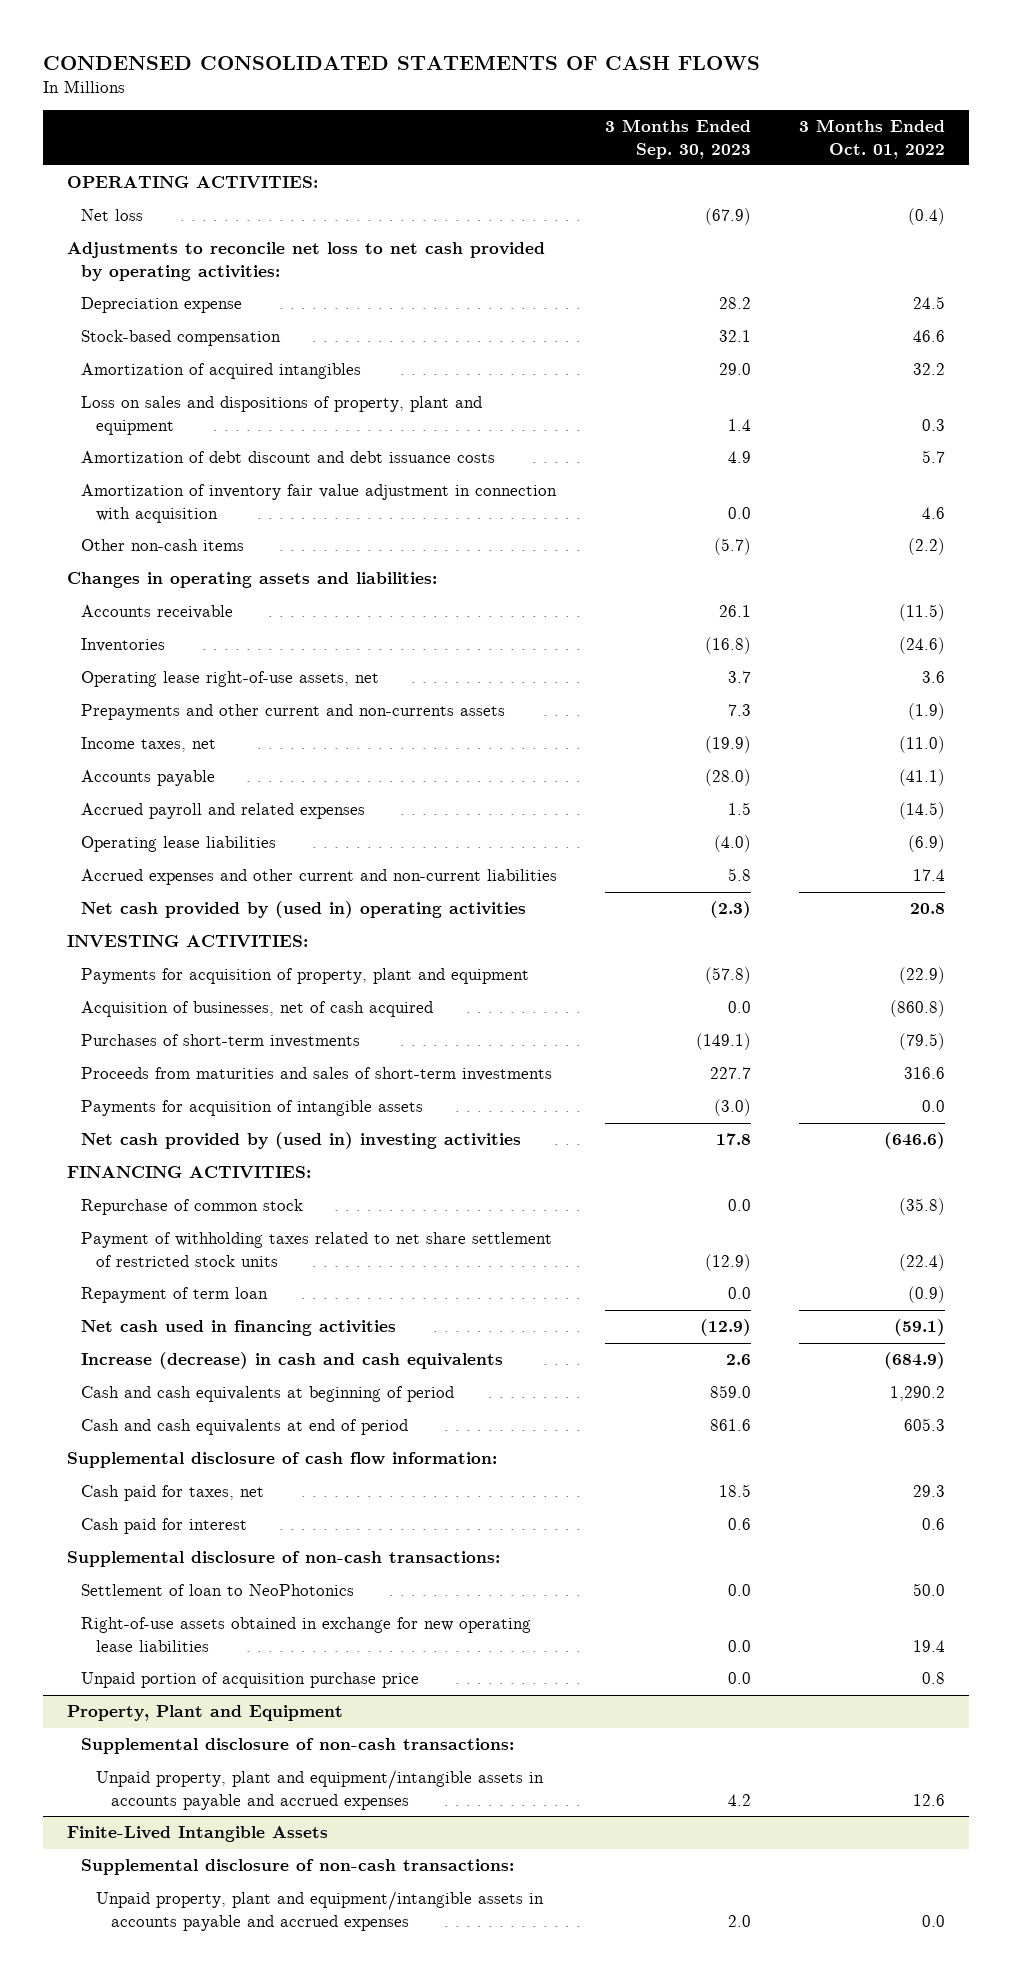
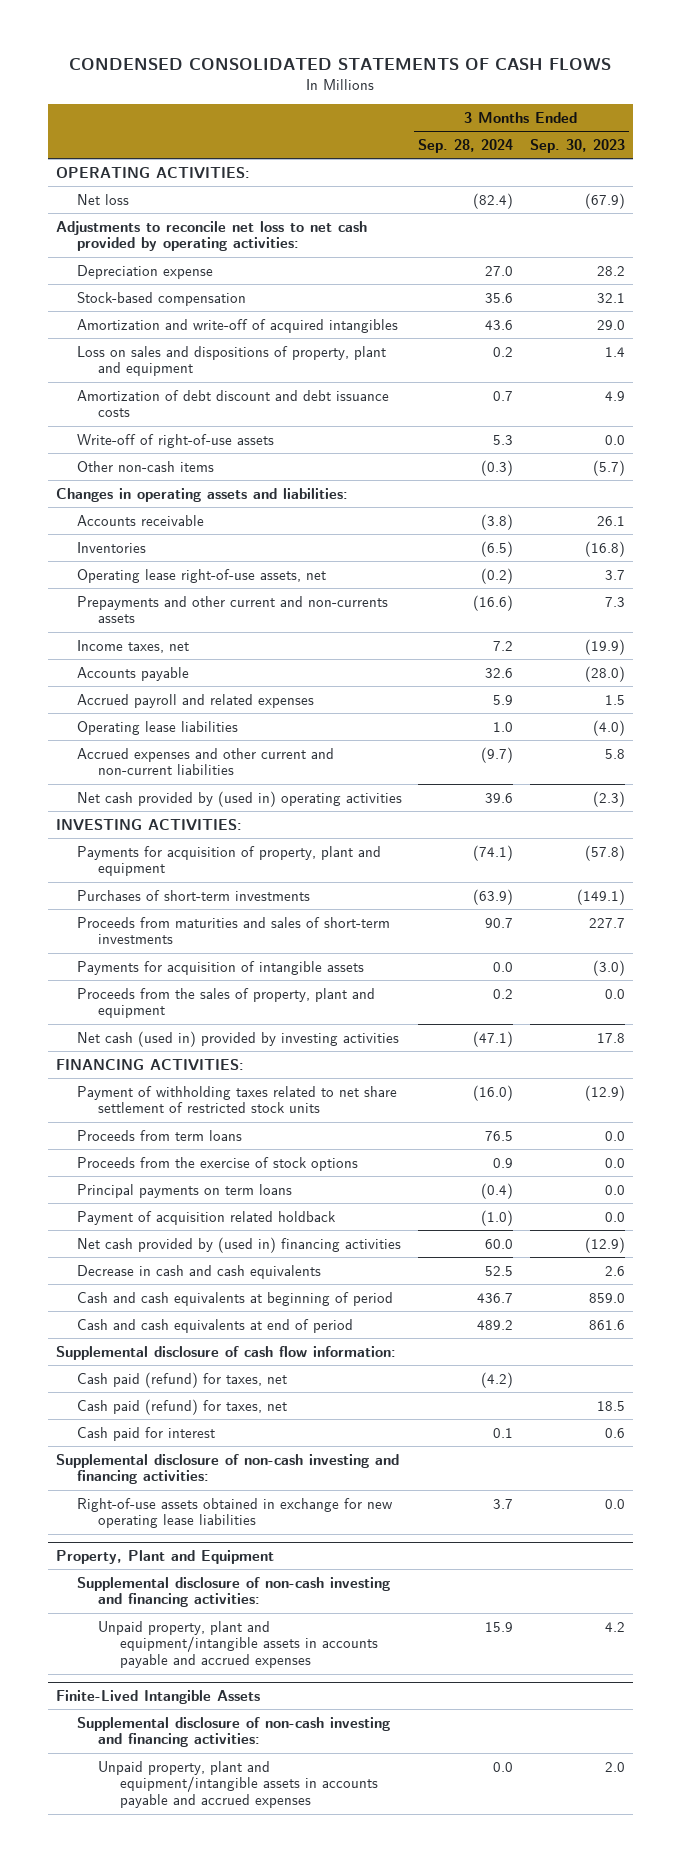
- | 3 Months Ended Sep. 30, 2023 | 3 Months Ended Oct. 01, 2022
+ | 3 Months Ended Sep. 28, 2024 | 3 Months Ended Sep. 30, 2023
- Amortization of acquired intangibles | 29.0 | 32.2
+ Amortization and write-off of acquired intangibles | 43.6 | 29.0
- Amortization of inventory fair value adjustment in connection with acquisition | 0.0 | 4.6
+ Write-off of right-of-use assets | 5.3 | 0.0
- Acquisition of businesses, net of cash acquired | 0.0 | (860.8)
- Net cash provided by (used in) investing activities | 17.8 | (646.6)
+ Proceeds from the sales of property, plant and equipment | 0.2 | 0.0
+ Net cash (used in) provided by investing activities | (47.1) | 17.8
- Repurchase of common stock | 0.0 | (35.8)
- Repayment of term loan | 0.0 | (0.9)
- Net cash used in financing activities | (12.9) | (59.1)
- Increase (decrease) in cash and cash equivalents | 2.6 | (684.9)
+ Proceeds from term loans | 76.5 | 0.0
+ Proceeds from the exercise of stock options | 0.9 | 0.0
+ Principal payments on term loans | (0.4) | 0.0
+ Payment of acquisition related holdback | (1.0) | 0.0
+ Net cash provided by (used in) financing activities | 60.0 | (12.9)
+ Decrease in cash and cash equivalents | 52.5 | 2.6
- Cash paid for taxes, net | 18.5 | 29.3
+ Cash paid (refund) for taxes, net | (4.2) |
+ Cash paid (refund) for taxes, net | | 18.5
- Supplemental disclosure of non-cash transactions:
- Settlement of loan to NeoPhotonics | 0.0 | 50.0
+ Supplemental disclosure of non-cash investing and financing activities:
- Unpaid portion of acquisition purchase price | 0.0 | 0.8
@ Property, Plant and Equipment
- Supplemental disclosure of non-cash transactions:
+ Supplemental disclosure of non-cash investing and financing activities:
@ Finite-Lived Intangible Assets
- Supplemental disclosure of non-cash transactions:
+ Supplemental disclosure of non-cash investing and financing activities:

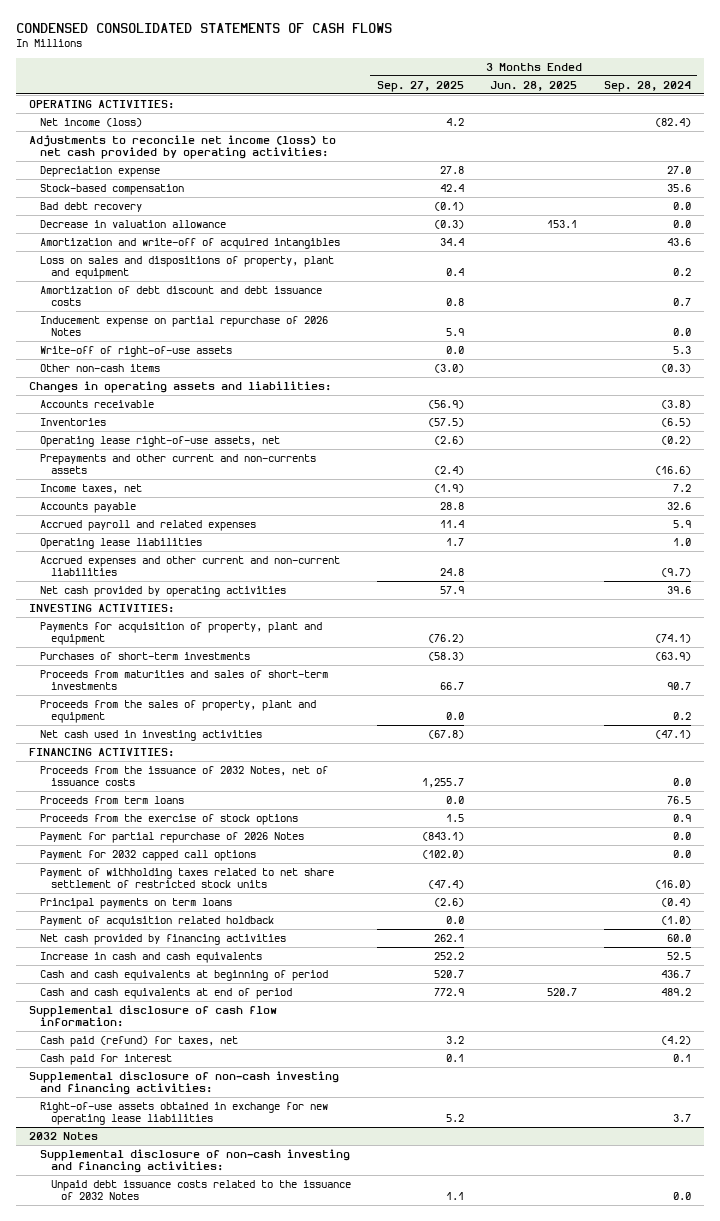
- | 3 Months Ended Sep. 28, 2024 | 3 Months Ended Sep. 30, 2023
+ | 3 Months Ended Sep. 27, 2025 | 3 Months Ended Jun. 28, 2025 | 3 Months Ended Sep. 28, 2024
- Net loss | (82.4) | (67.9)
- Adjustments to reconcile net loss to net cash provided by operating activities:
+ Net income (loss) | 4.2 | | (82.4)
+ Adjustments to reconcile net income (loss) to net cash provided by operating activities:
+ Bad debt recovery | (0.1) | | 0.0
+ Decrease in valuation allowance | (0.3) | 153.1 | 0.0
+ Inducement expense on partial repurchase of 2026 Notes | 5.9 | | 0.0
- Net cash provided by (used in) operating activities | 39.6 | (2.3)
+ Net cash provided by operating activities | 57.9 | | 39.6
- Payments for acquisition of intangible assets | 0.0 | (3.0)
- Net cash (used in) provided by investing activities | (47.1) | 17.8
+ Net cash used in investing activities | (67.8) | | (47.1)
+ Proceeds from the issuance of 2032 Notes, net of issuance costs | 1,255.7 | | 0.0
+ Payment for partial repurchase of 2026 Notes | (843.1) | | 0.0
+ Payment for 2032 capped call options | (102.0) | | 0.0
moved down: Payment of withholding taxes related to net share settlement of restricted stock units | (47.4) | | (16.0)
- Net cash provided by (used in) financing activities | 60.0 | (12.9)
- Decrease in cash and cash equivalents | 52.5 | 2.6
+ Net cash provided by financing activities | 262.1 | | 60.0
+ Increase in cash and cash equivalents | 252.2 | | 52.5
- Cash paid (refund) for taxes, net | | 18.5
- Property, Plant and Equipment
- Supplemental disclosure of non-cash investing and financing activities:
- Unpaid property, plant and equipment/intangible assets in accounts payable and accrued expenses | 15.9 | 4.2
- Finite-Lived Intangible Assets
+ 2032 Notes
- Unpaid property, plant and equipment/intangible assets in accounts payable and accrued expenses | 0.0 | 2.0
+ Unpaid debt issuance costs related to the issuance of 2032 Notes | 1.1 | | 0.0

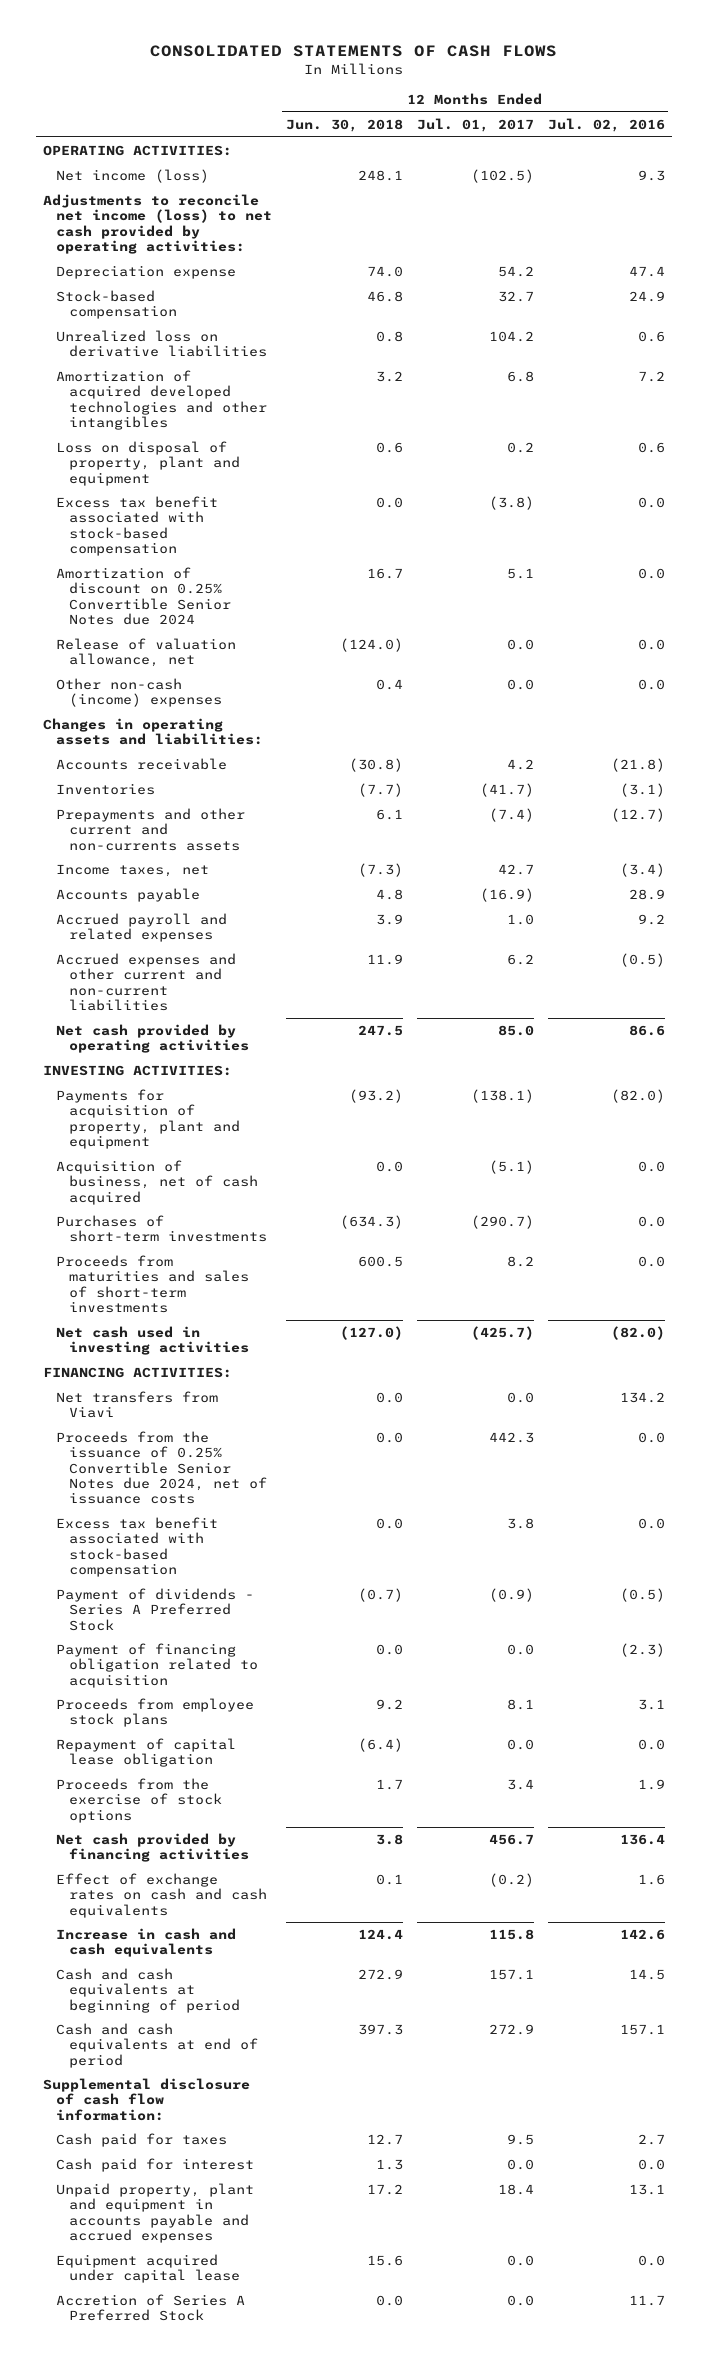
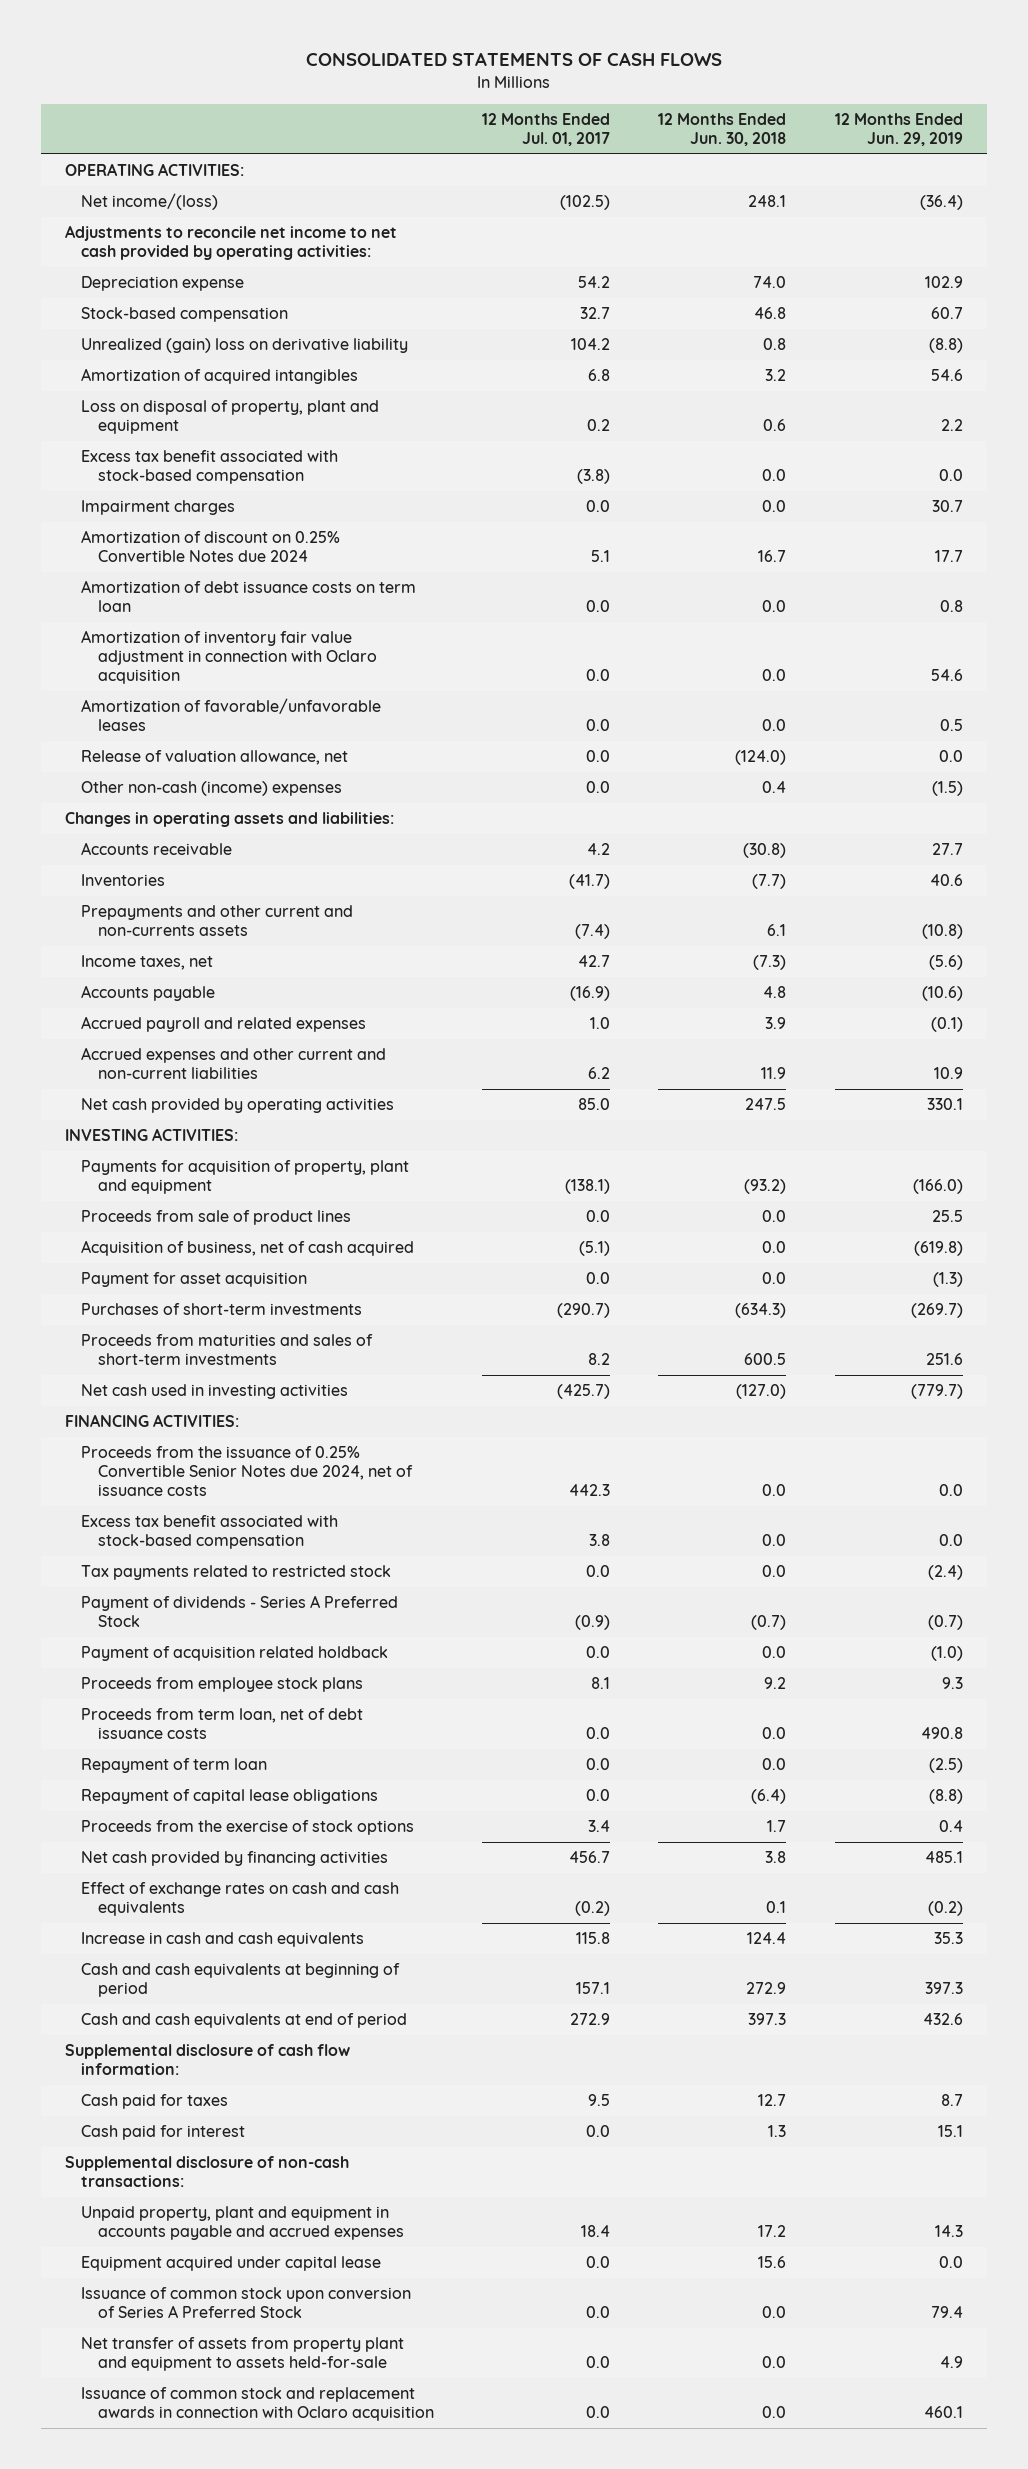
- | 12 Months Ended Jun. 30, 2018 | 12 Months Ended Jul. 01, 2017 | 12 Months Ended Jul. 02, 2016
+ | 12 Months Ended Jul. 01, 2017 | 12 Months Ended Jun. 30, 2018 | 12 Months Ended Jun. 29, 2019
- Net income (loss) | 248.1 | (102.5) | 9.3
- Adjustments to reconcile net income (loss) to net cash provided by operating activities:
+ Net income/(loss) | (102.5) | 248.1 | (36.4)
+ Adjustments to reconcile net income to net cash provided by operating activities:
- Unrealized loss on derivative liabilities | 0.8 | 104.2 | 0.6
- Amortization of acquired developed technologies and other intangibles | 3.2 | 6.8 | 7.2
+ Unrealized (gain) loss on derivative liability | 104.2 | 0.8 | (8.8)
+ Amortization of acquired intangibles | 6.8 | 3.2 | 54.6
- Amortization of discount on 0.25% Convertible Senior Notes due 2024 | 16.7 | 5.1 | 0.0
+ Impairment charges | 0.0 | 0.0 | 30.7
+ Amortization of discount on 0.25% Convertible Notes due 2024 | 5.1 | 16.7 | 17.7
+ Amortization of debt issuance costs on term loan | 0.0 | 0.0 | 0.8
+ Amortization of inventory fair value adjustment in connection with Oclaro acquisition | 0.0 | 0.0 | 54.6
+ Amortization of favorable/unfavorable leases | 0.0 | 0.0 | 0.5
+ Proceeds from sale of product lines | 0.0 | 0.0 | 25.5
+ Payment for asset acquisition | 0.0 | 0.0 | (1.3)
- Net transfers from Viavi | 0.0 | 0.0 | 134.2
+ Tax payments related to restricted stock | 0.0 | 0.0 | (2.4)
- Payment of financing obligation related to acquisition | 0.0 | 0.0 | (2.3)
+ Payment of acquisition related holdback | 0.0 | 0.0 | (1.0)
- Repayment of capital lease obligation | (6.4) | 0.0 | 0.0
+ Proceeds from term loan, net of debt issuance costs | 0.0 | 0.0 | 490.8
+ Repayment of term loan | 0.0 | 0.0 | (2.5)
+ Repayment of capital lease obligations | 0.0 | (6.4) | (8.8)
+ Supplemental disclosure of non-cash transactions:
- Accretion of Series A Preferred Stock | 0.0 | 0.0 | 11.7
+ Issuance of common stock upon conversion of Series A Preferred Stock | 0.0 | 0.0 | 79.4
+ Net transfer of assets from property plant and equipment to assets held-for-sale | 0.0 | 0.0 | 4.9
+ Issuance of common stock and replacement awards in connection with Oclaro acquisition | 0.0 | 0.0 | 460.1

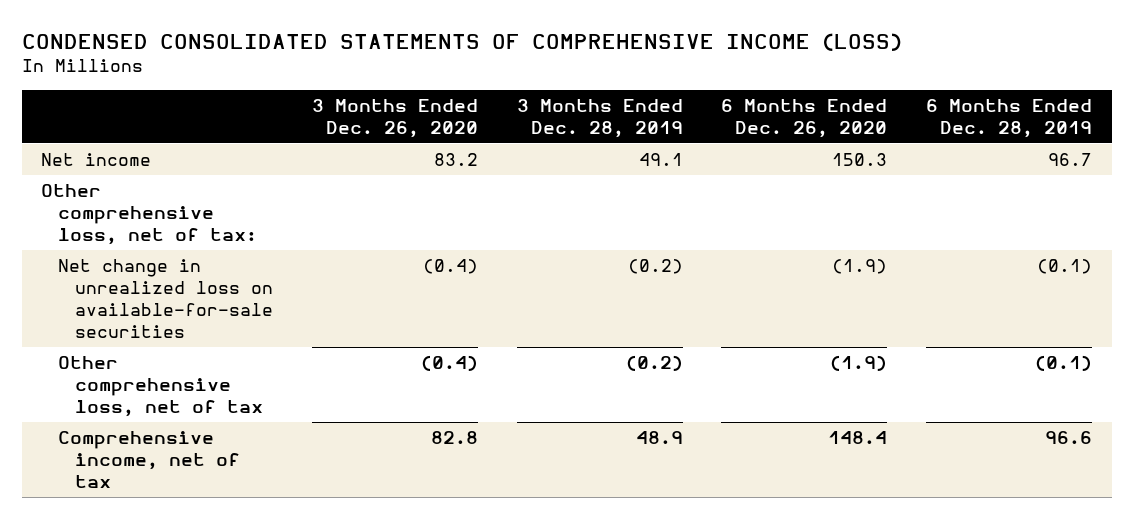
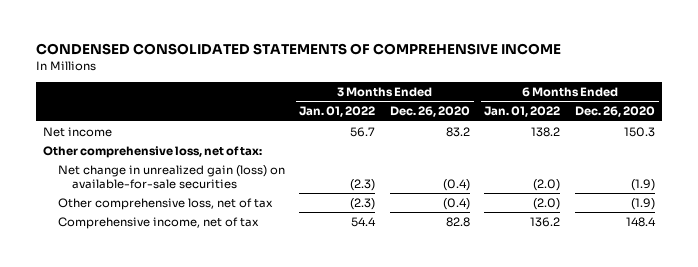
- CONDENSED CONSOLIDATED STATEMENTS OF COMPREHENSIVE INCOME (LOSS)
+ CONDENSED CONSOLIDATED STATEMENTS OF COMPREHENSIVE INCOME
- | 3 Months Ended Dec. 26, 2020 | 3 Months Ended Dec. 28, 2019 | 6 Months Ended Dec. 26, 2020 | 6 Months Ended Dec. 28, 2019
+ | 3 Months Ended Jan. 01, 2022 | 3 Months Ended Dec. 26, 2020 | 6 Months Ended Jan. 01, 2022 | 6 Months Ended Dec. 26, 2020
- Net change in unrealized loss on available-for-sale securities | (0.4) | (0.2) | (1.9) | (0.1)
+ Net change in unrealized gain (loss) on available-for-sale securities | (2.3) | (0.4) | (2.0) | (1.9)

